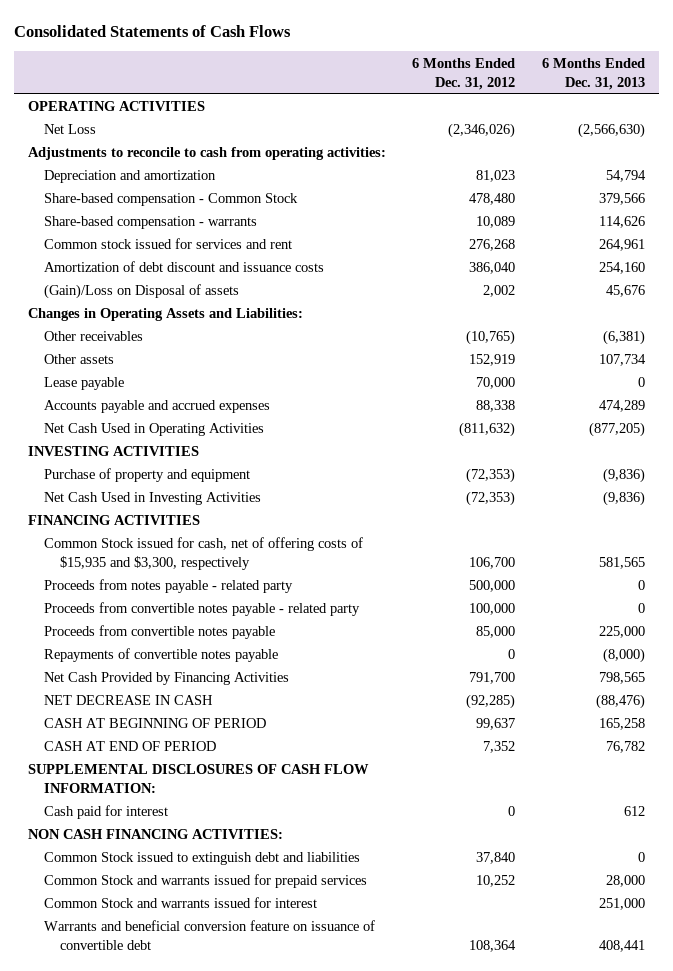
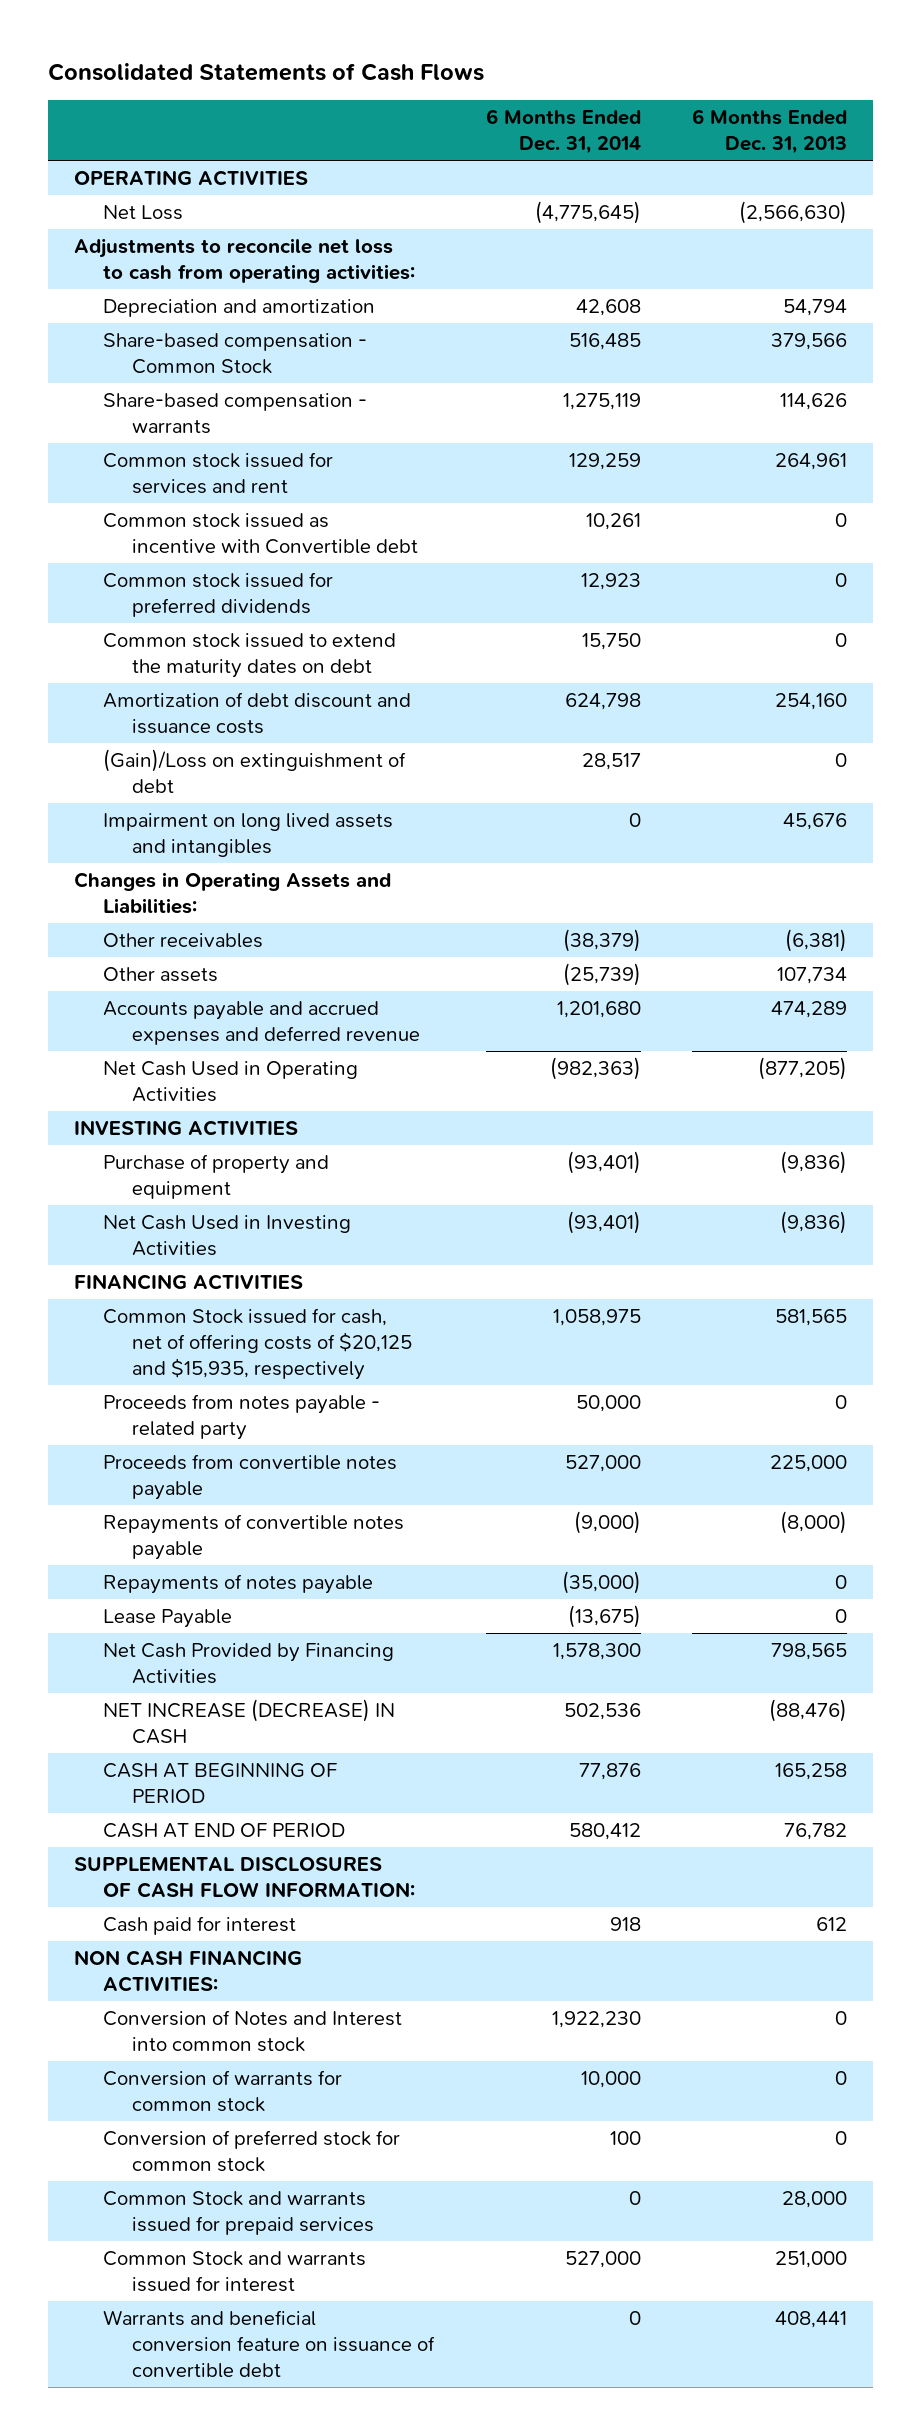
- | 6 Months Ended Dec. 31, 2012 | 6 Months Ended Dec. 31, 2013
+ | 6 Months Ended Dec. 31, 2014 | 6 Months Ended Dec. 31, 2013
- Adjustments to reconcile to cash from operating activities:
+ Adjustments to reconcile net loss to cash from operating activities:
+ Common stock issued as incentive with Convertible debt | 10,261 | 0
+ Common stock issued for preferred dividends | 12,923 | 0
+ Common stock issued to extend the maturity dates on debt | 15,750 | 0
- (Gain)/Loss on Disposal of assets | 2,002 | 45,676
+ (Gain)/Loss on extinguishment of debt | 28,517 | 0
+ Impairment on long lived assets and intangibles | 0 | 45,676
- Lease payable | 70,000 | 0
- Accounts payable and accrued expenses | 88,338 | 474,289
+ Accounts payable and accrued expenses and deferred revenue | 1,201,680 | 474,289
- Common Stock issued for cash, net of offering costs of $15,935 and $3,300, respectively | 106,700 | 581,565
+ Common Stock issued for cash, net of offering costs of $20,125 and $15,935, respectively | 1,058,975 | 581,565
- Proceeds from convertible notes payable - related party | 100,000 | 0
+ Repayments of notes payable | (35,000) | 0
+ Lease Payable | (13,675) | 0
- NET DECREASE IN CASH | (92,285) | (88,476)
+ NET INCREASE (DECREASE) IN CASH | 502,536 | (88,476)
- Common Stock issued to extinguish debt and liabilities | 37,840 | 0
+ Conversion of Notes and Interest into common stock | 1,922,230 | 0
+ Conversion of warrants for common stock | 10,000 | 0
+ Conversion of preferred stock for common stock | 100 | 0

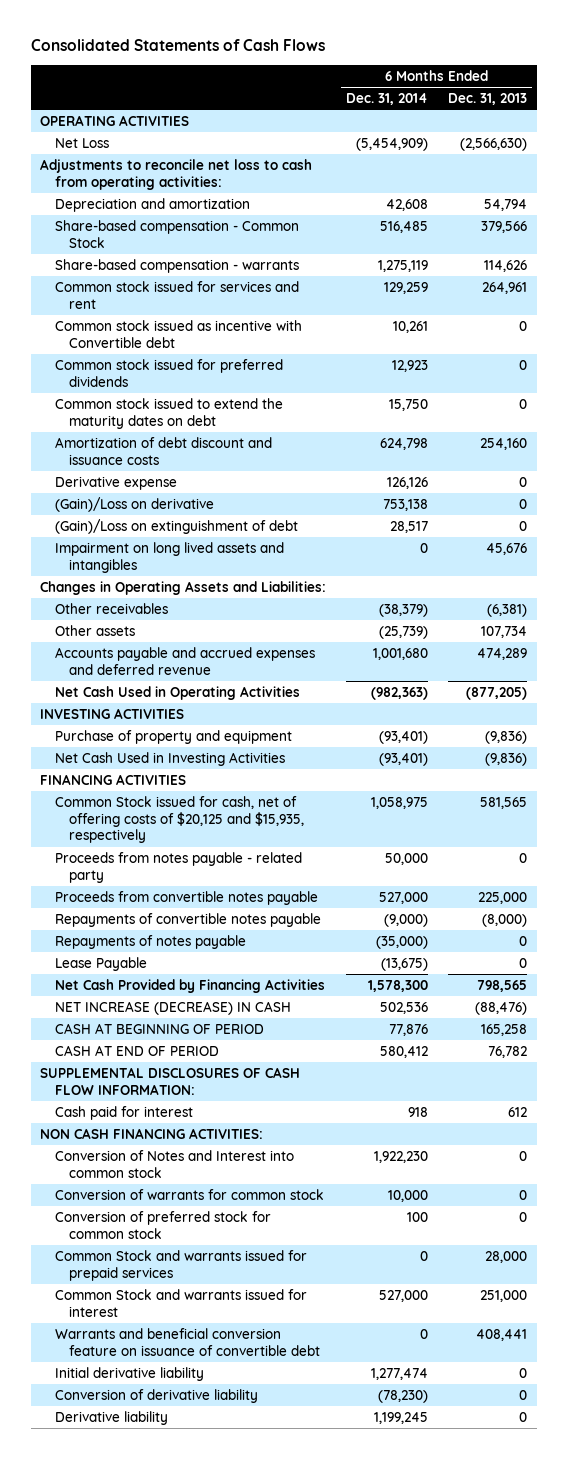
- Net Loss | (4,775,645) | (2,566,630)
+ Net Loss | (5,454,909) | (2,566,630)
+ Derivative expense | 126,126 | 0
+ (Gain)/Loss on derivative | 753,138 | 0
- Accounts payable and accrued expenses and deferred revenue | 1,201,680 | 474,289
+ Accounts payable and accrued expenses and deferred revenue | 1,001,680 | 474,289
+ Initial derivative liability | 1,277,474 | 0
+ Conversion of derivative liability | (78,230) | 0
+ Derivative liability | 1,199,245 | 0

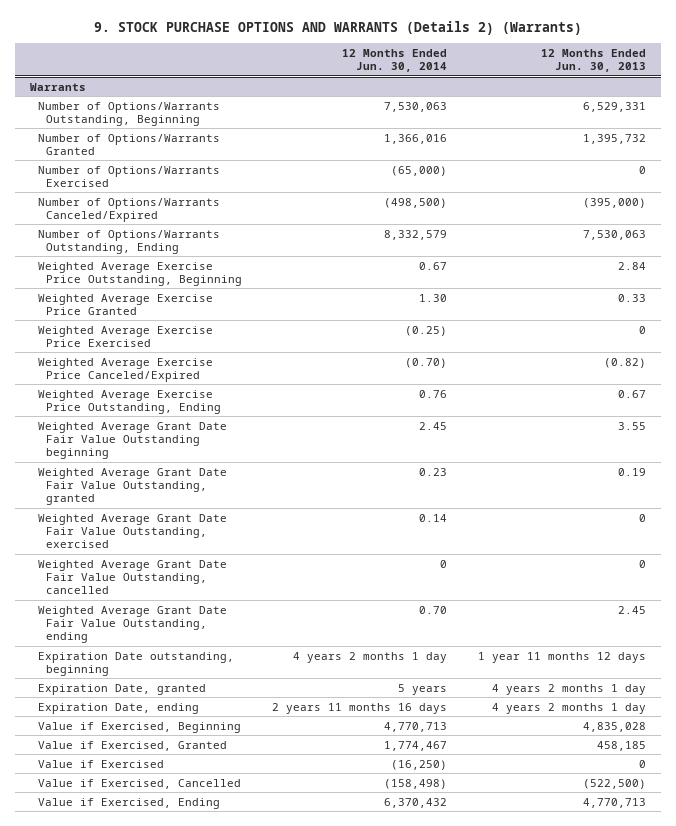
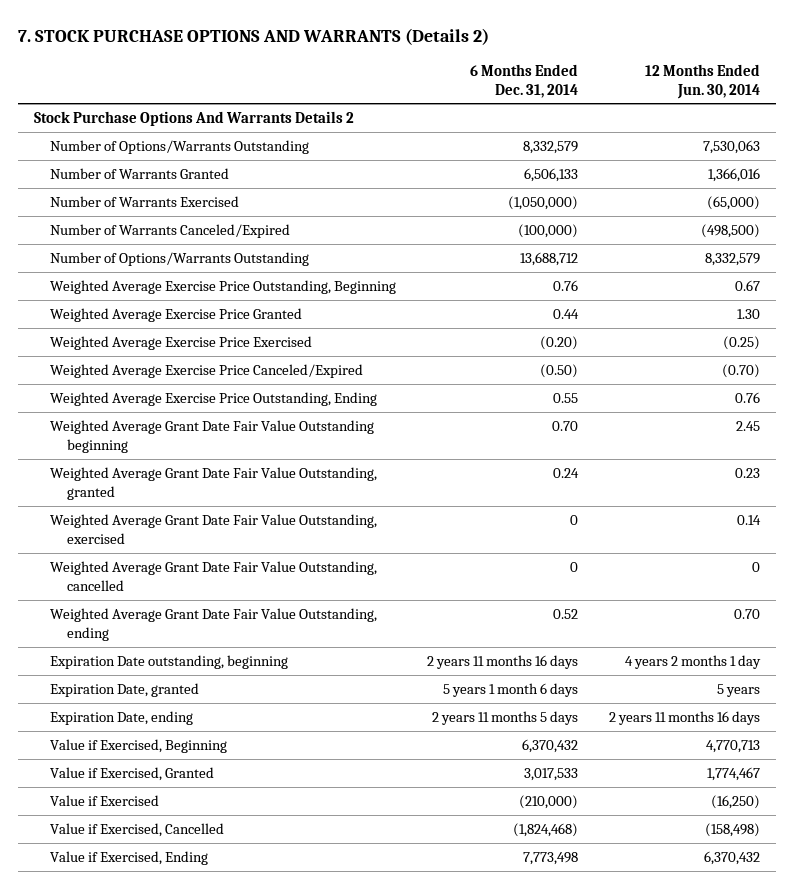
- 9. STOCK PURCHASE OPTIONS AND WARRANTS (Details 2) (Warrants)
+ 7. STOCK PURCHASE OPTIONS AND WARRANTS (Details 2)
- | 12 Months Ended Jun. 30, 2014 | 12 Months Ended Jun. 30, 2013
+ | 6 Months Ended Dec. 31, 2014 | 12 Months Ended Jun. 30, 2014
- Warrants
- Number of Options/Warrants Outstanding, Beginning | 7,530,063 | 6,529,331
- Number of Options/Warrants Granted | 1,366,016 | 1,395,732
- Number of Options/Warrants Exercised | (65,000) | 0
- Number of Options/Warrants Canceled/Expired | (498,500) | (395,000)
- Number of Options/Warrants Outstanding, Ending | 8,332,579 | 7,530,063
+ Stock Purchase Options And Warrants Details 2
+ Number of Options/Warrants Outstanding | 8,332,579 | 7,530,063
+ Number of Warrants Granted | 6,506,133 | 1,366,016
+ Number of Warrants Exercised | (1,050,000) | (65,000)
+ Number of Warrants Canceled/Expired | (100,000) | (498,500)
+ Number of Options/Warrants Outstanding | 13,688,712 | 8,332,579

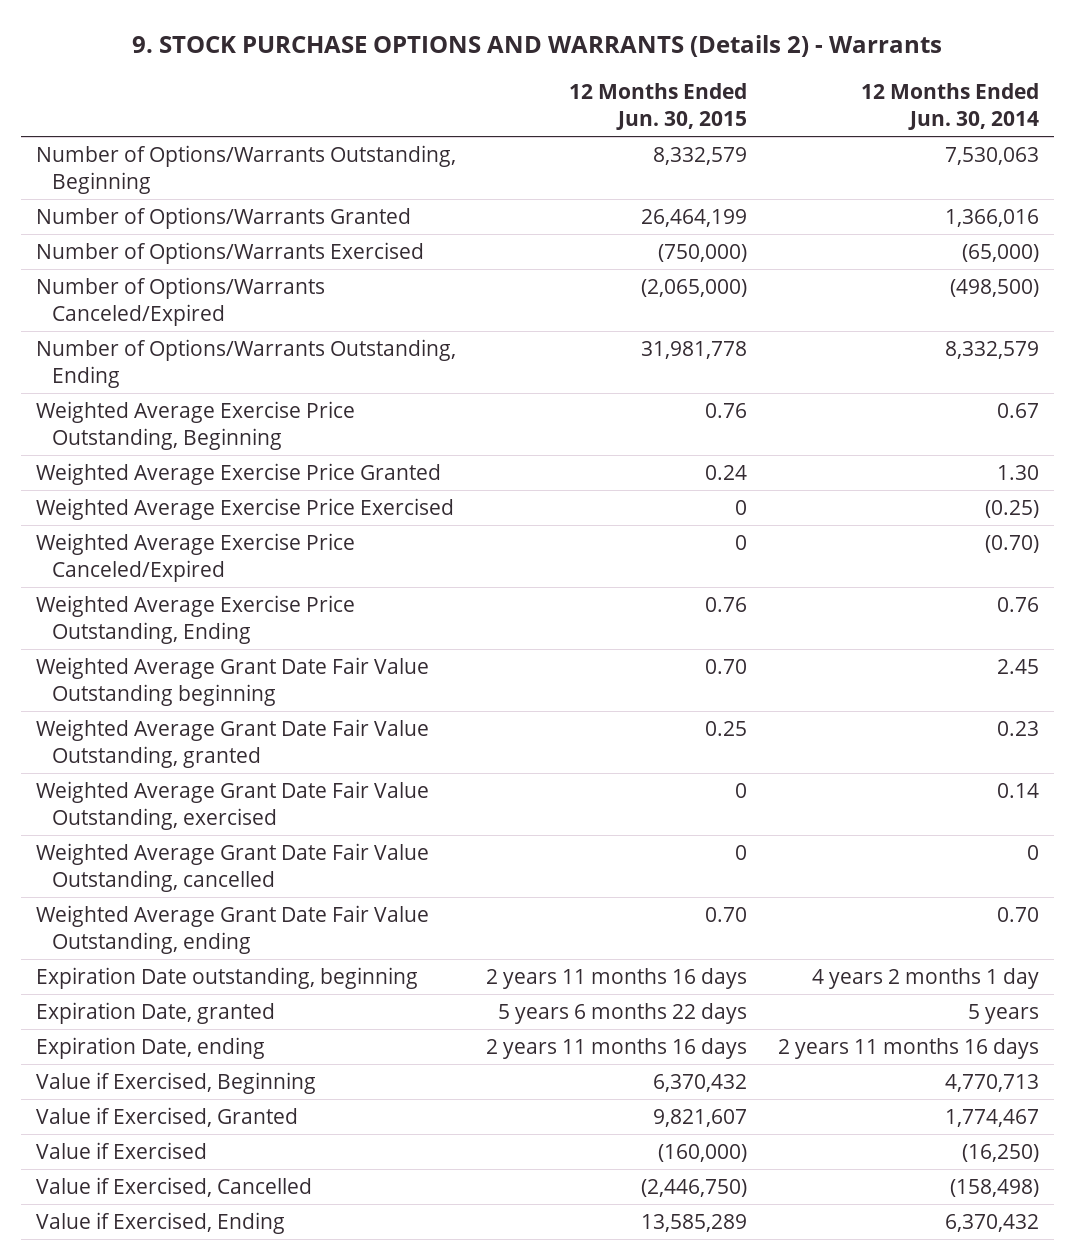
- 7. STOCK PURCHASE OPTIONS AND WARRANTS (Details 2)
+ 9. STOCK PURCHASE OPTIONS AND WARRANTS (Details 2) - Warrants
- | 6 Months Ended Dec. 31, 2014 | 12 Months Ended Jun. 30, 2014
+ | 12 Months Ended Jun. 30, 2015 | 12 Months Ended Jun. 30, 2014
- Stock Purchase Options And Warrants Details 2
- Number of Options/Warrants Outstanding | 8,332,579 | 7,530,063
- Number of Warrants Granted | 6,506,133 | 1,366,016
- Number of Warrants Exercised | (1,050,000) | (65,000)
- Number of Warrants Canceled/Expired | (100,000) | (498,500)
- Number of Options/Warrants Outstanding | 13,688,712 | 8,332,579
+ Number of Options/Warrants Outstanding, Beginning | 8,332,579 | 7,530,063
+ Number of Options/Warrants Granted | 26,464,199 | 1,366,016
+ Number of Options/Warrants Exercised | (750,000) | (65,000)
+ Number of Options/Warrants Canceled/Expired | (2,065,000) | (498,500)
+ Number of Options/Warrants Outstanding, Ending | 31,981,778 | 8,332,579

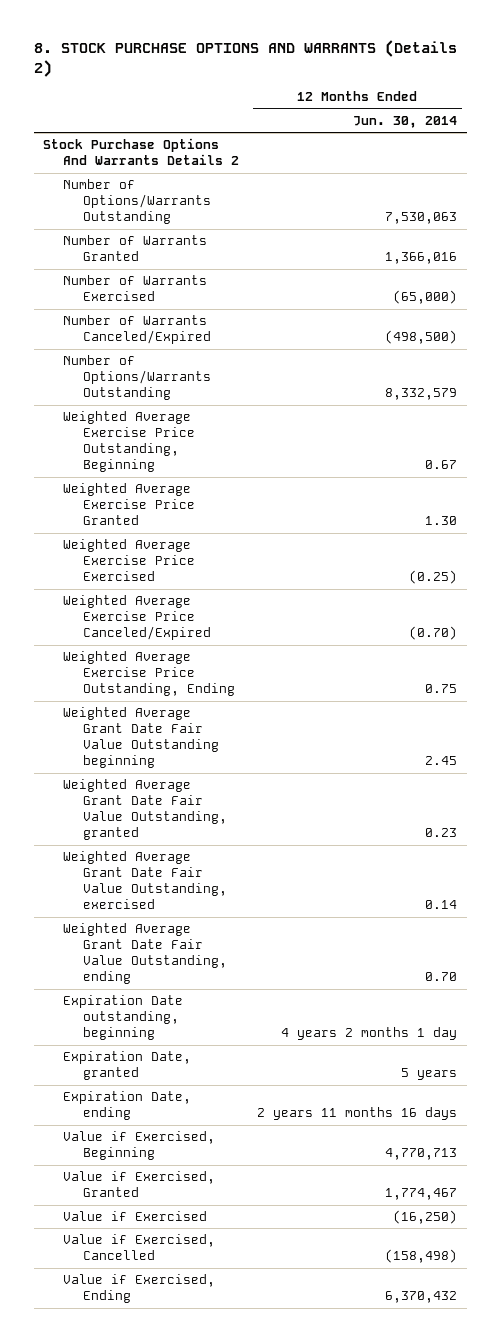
- 9. STOCK PURCHASE OPTIONS AND WARRANTS (Details 2) - Warrants
+ 8. STOCK PURCHASE OPTIONS AND WARRANTS (Details 2)
- | 12 Months Ended Jun. 30, 2015 | 12 Months Ended Jun. 30, 2014
+ | 12 Months Ended Jun. 30, 2014
- Number of Options/Warrants Outstanding, Beginning | 8,332,579 | 7,530,063
- Number of Options/Warrants Granted | 26,464,199 | 1,366,016
- Number of Options/Warrants Exercised | (750,000) | (65,000)
- Number of Options/Warrants Canceled/Expired | (2,065,000) | (498,500)
- Number of Options/Warrants Outstanding, Ending | 31,981,778 | 8,332,579
+ Stock Purchase Options And Warrants Details 2
+ Number of Options/Warrants Outstanding | 7,530,063
+ Number of Warrants Granted | 1,366,016
+ Number of Warrants Exercised | (65,000)
+ Number of Warrants Canceled/Expired | (498,500)
+ Number of Options/Warrants Outstanding | 8,332,579
- Weighted Average Exercise Price Outstanding, Ending | 0.76 | 0.76
+ Weighted Average Exercise Price Outstanding, Ending | 0.75
- Weighted Average Grant Date Fair Value Outstanding, cancelled | 0 | 0

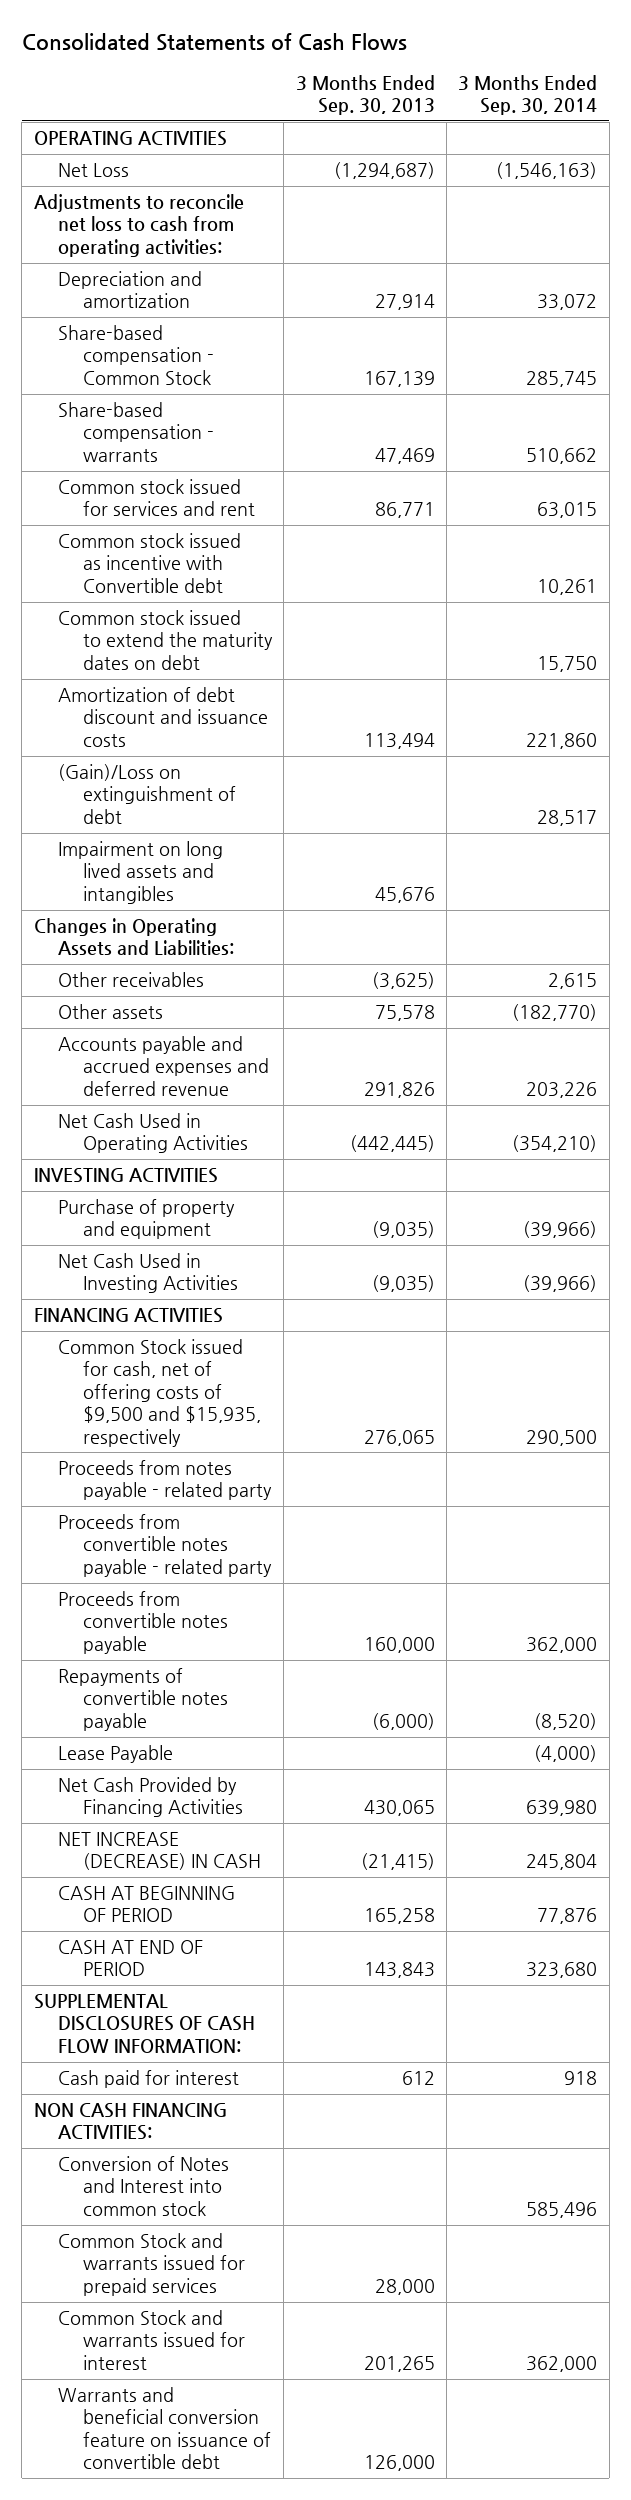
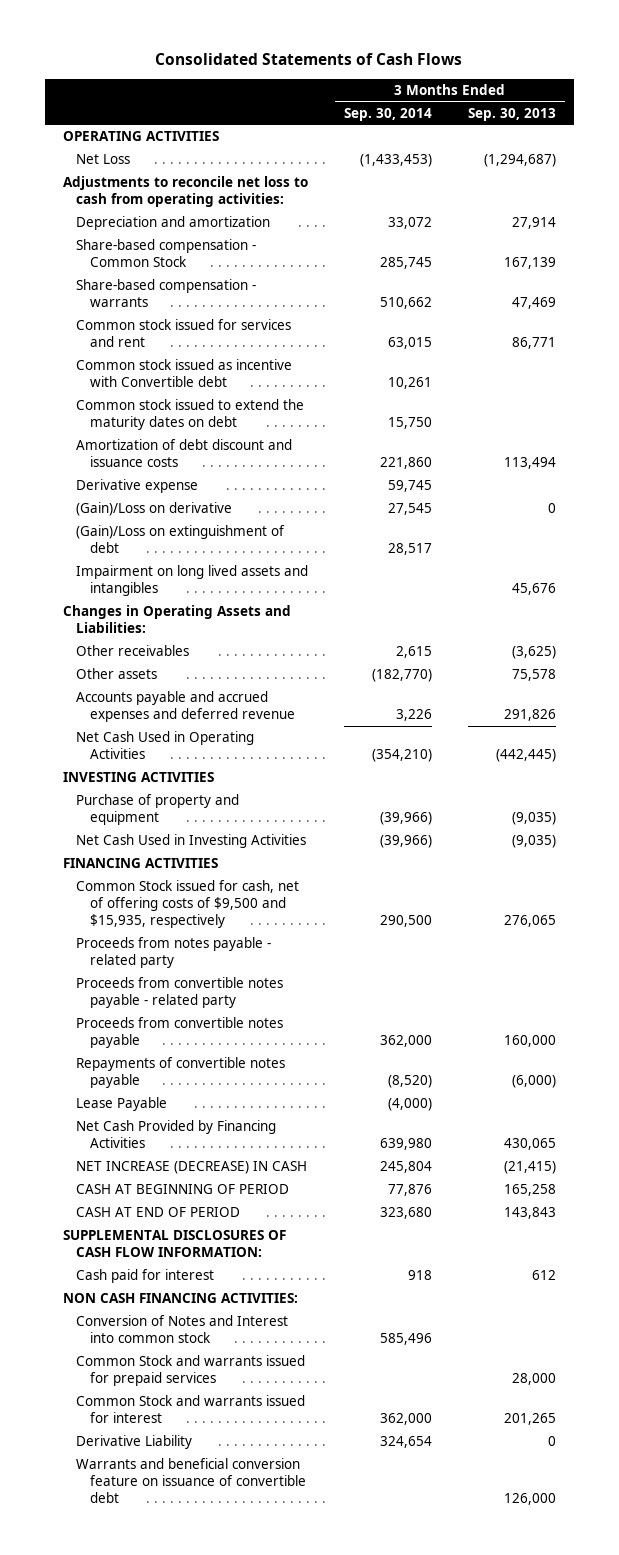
- | 3 Months Ended Sep. 30, 2013 | 3 Months Ended Sep. 30, 2014
+ | 3 Months Ended Sep. 30, 2014 | 3 Months Ended Sep. 30, 2013
- Net Loss | (1,294,687) | (1,546,163)
+ Net Loss | (1,433,453) | (1,294,687)
+ Derivative expense | 59,745 |
+ (Gain)/Loss on derivative | 27,545 | 0
- Accounts payable and accrued expenses and deferred revenue | 291,826 | 203,226
+ Accounts payable and accrued expenses and deferred revenue | 3,226 | 291,826
+ Derivative Liability | 324,654 | 0

